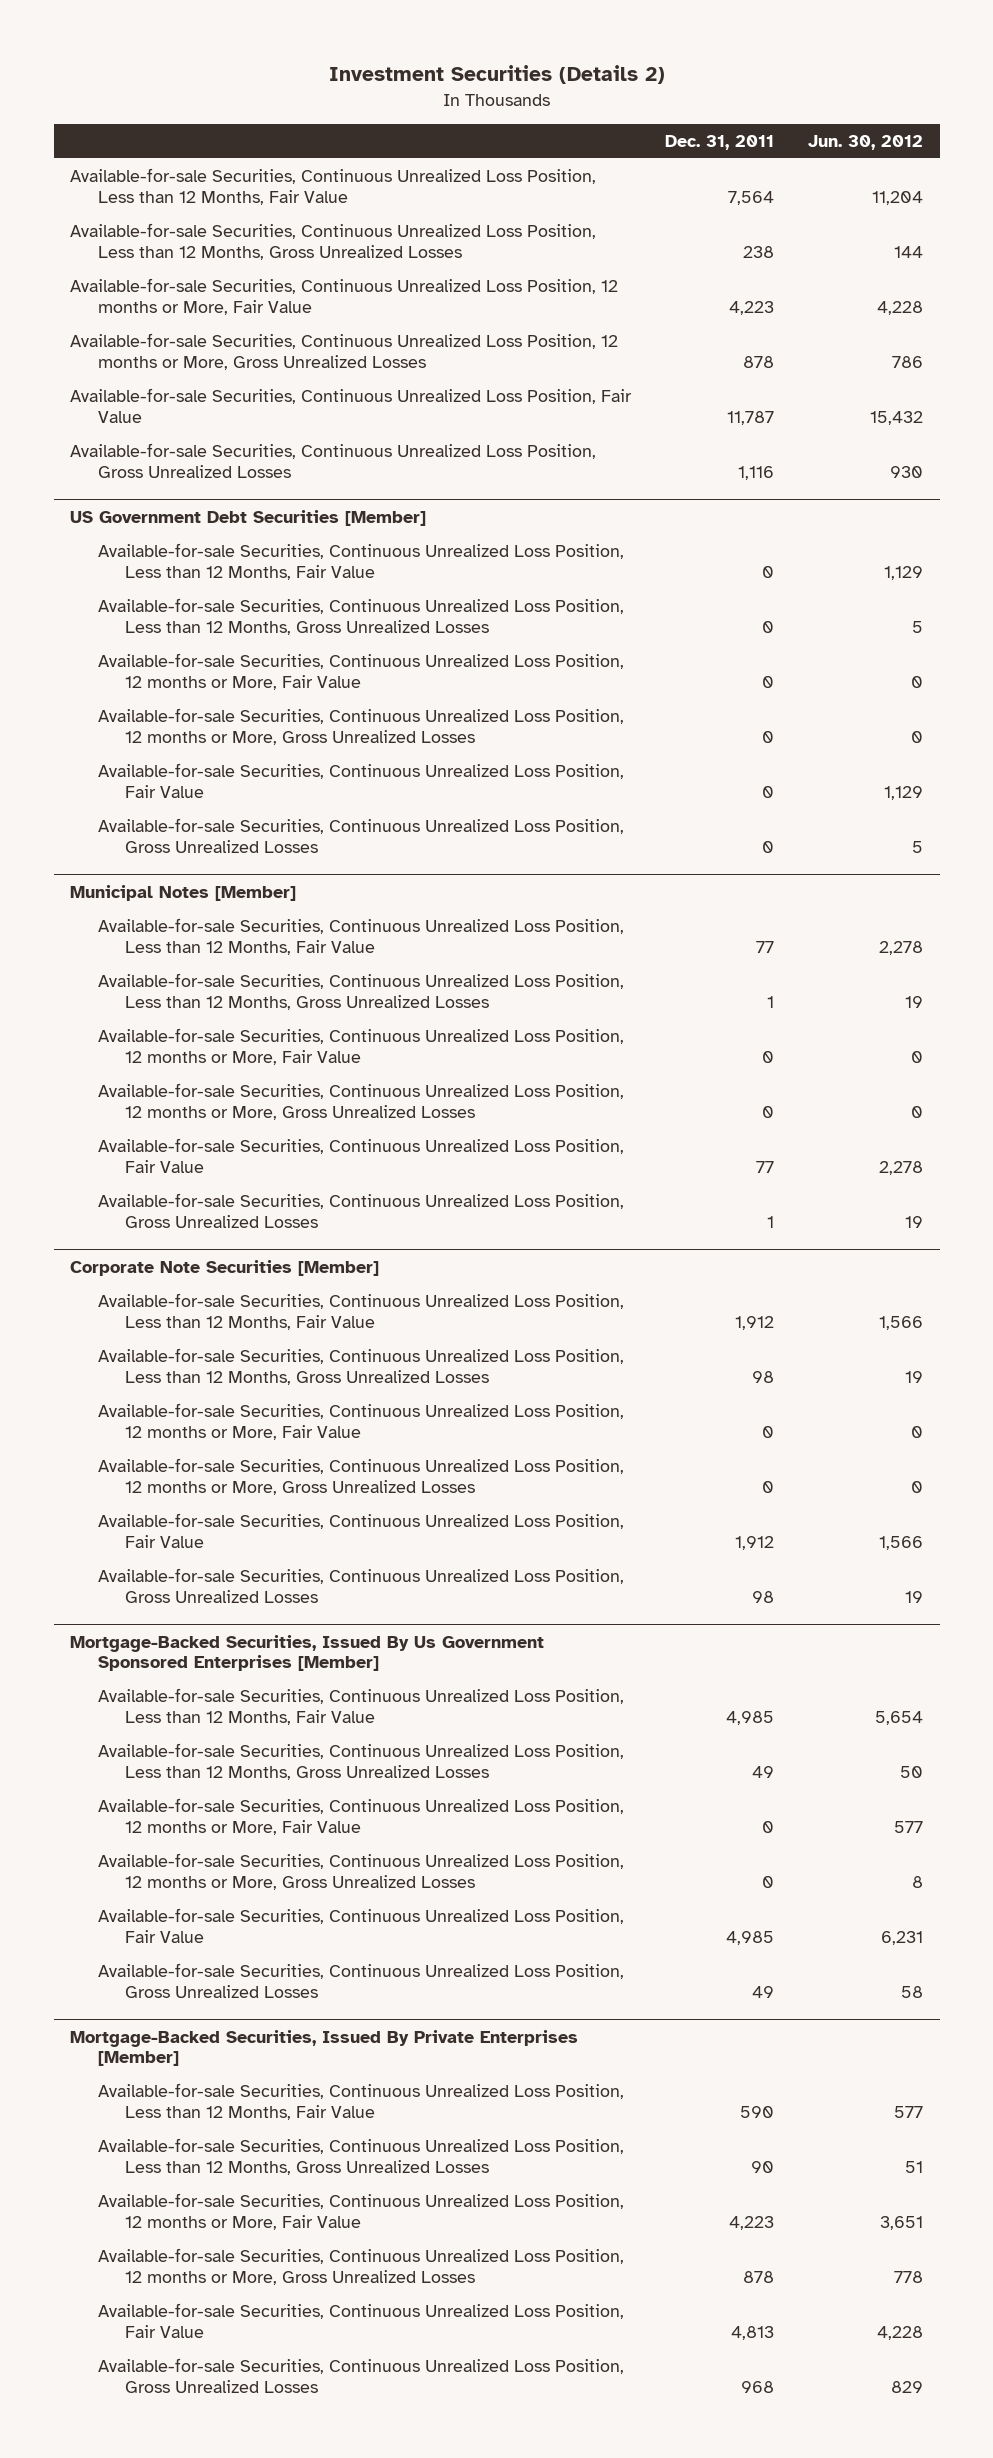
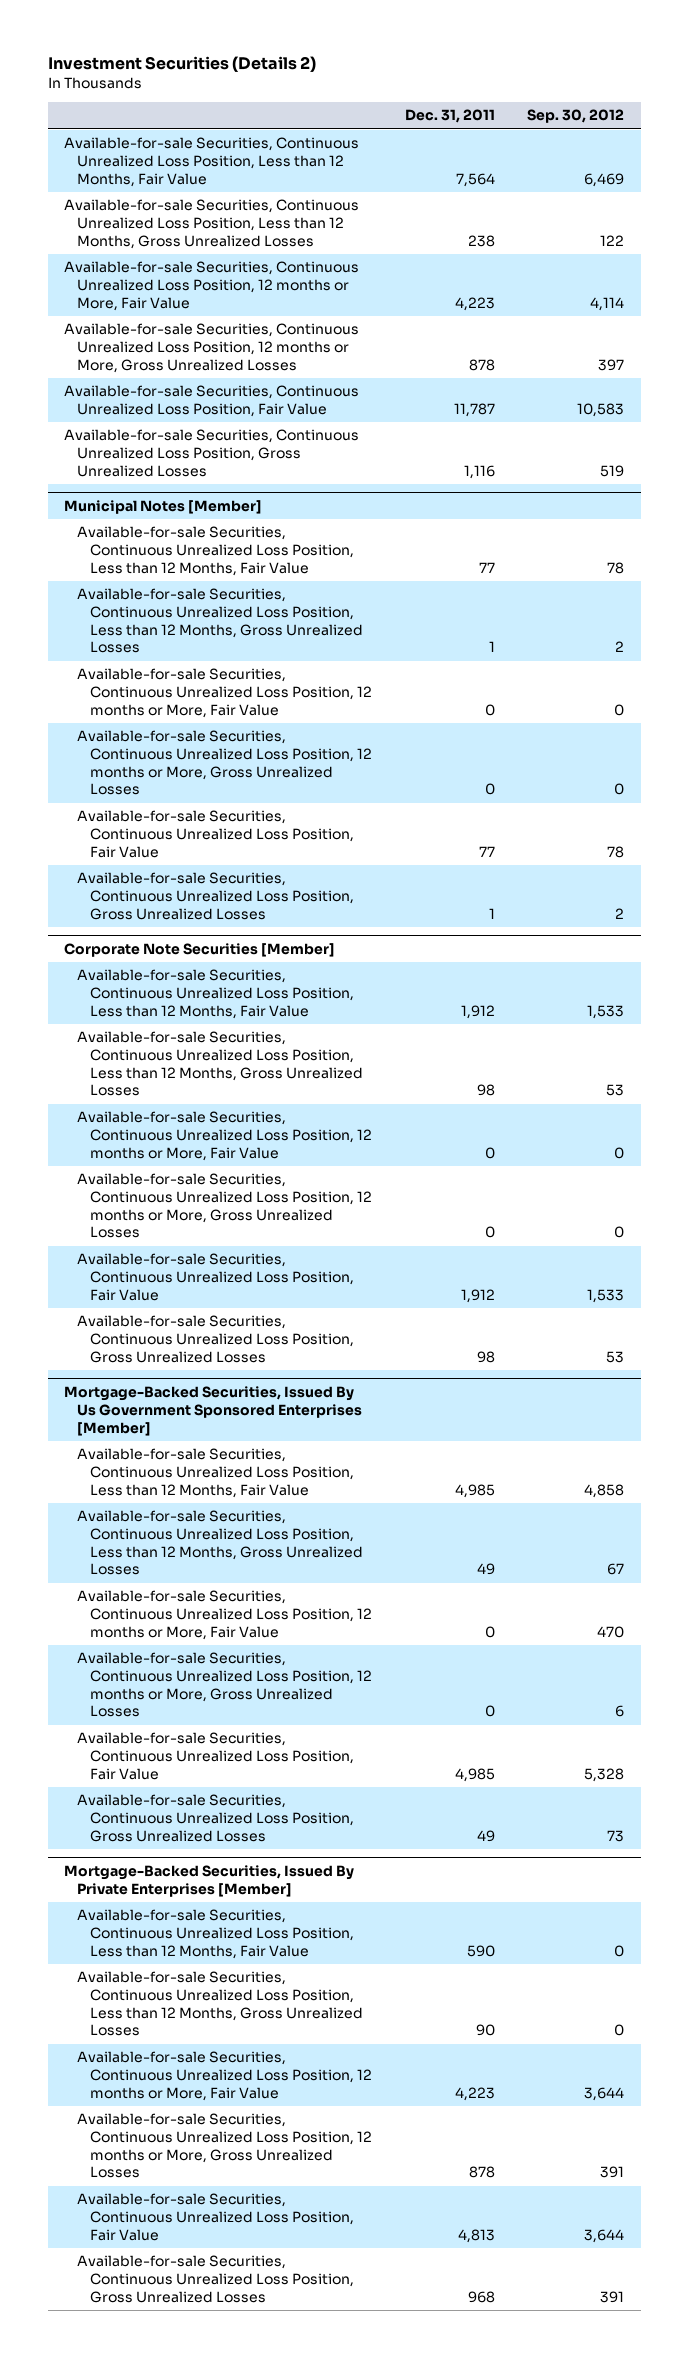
- | Dec. 31, 2011 | Jun. 30, 2012
+ | Dec. 31, 2011 | Sep. 30, 2012
- US Government Debt Securities [Member]
- Available-for-sale Securities, Continuous Unrealized Loss Position, Less than 12 Months, Fair Value | 0 | 1,129
- Available-for-sale Securities, Continuous Unrealized Loss Position, Less than 12 Months, Gross Unrealized Losses | 0 | 5
- Available-for-sale Securities, Continuous Unrealized Loss Position, 12 months or More, Fair Value | 0 | 0
- Available-for-sale Securities, Continuous Unrealized Loss Position, 12 months or More, Gross Unrealized Losses | 0 | 0
- Available-for-sale Securities, Continuous Unrealized Loss Position, Fair Value | 0 | 1,129
- Available-for-sale Securities, Continuous Unrealized Loss Position, Gross Unrealized Losses | 0 | 5

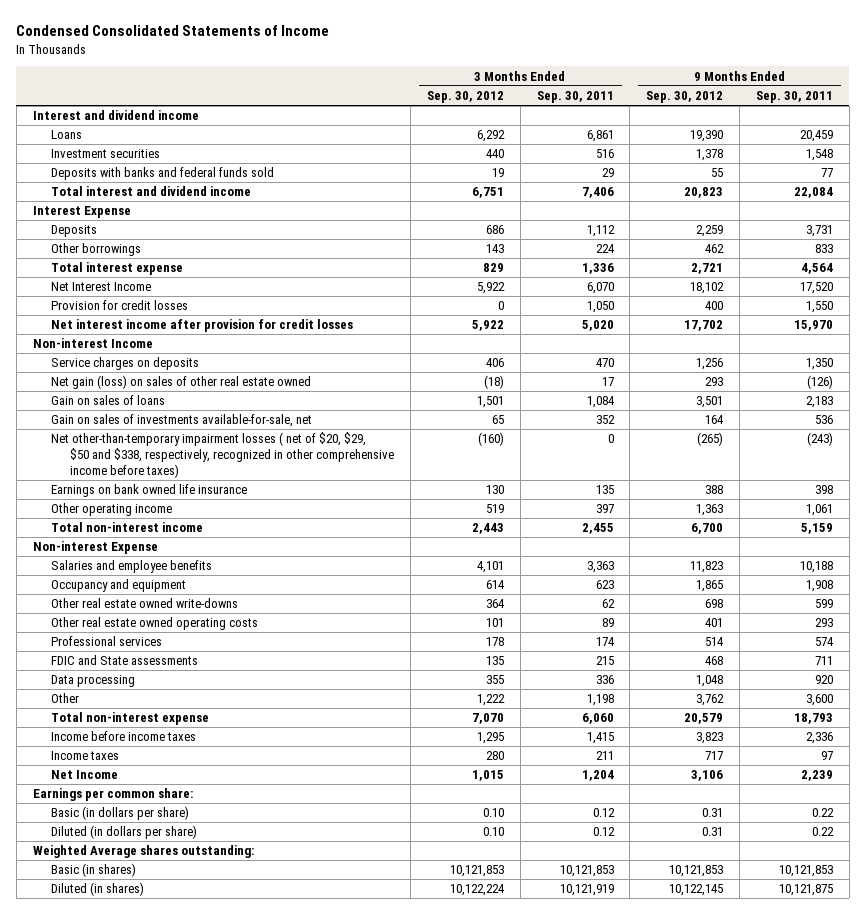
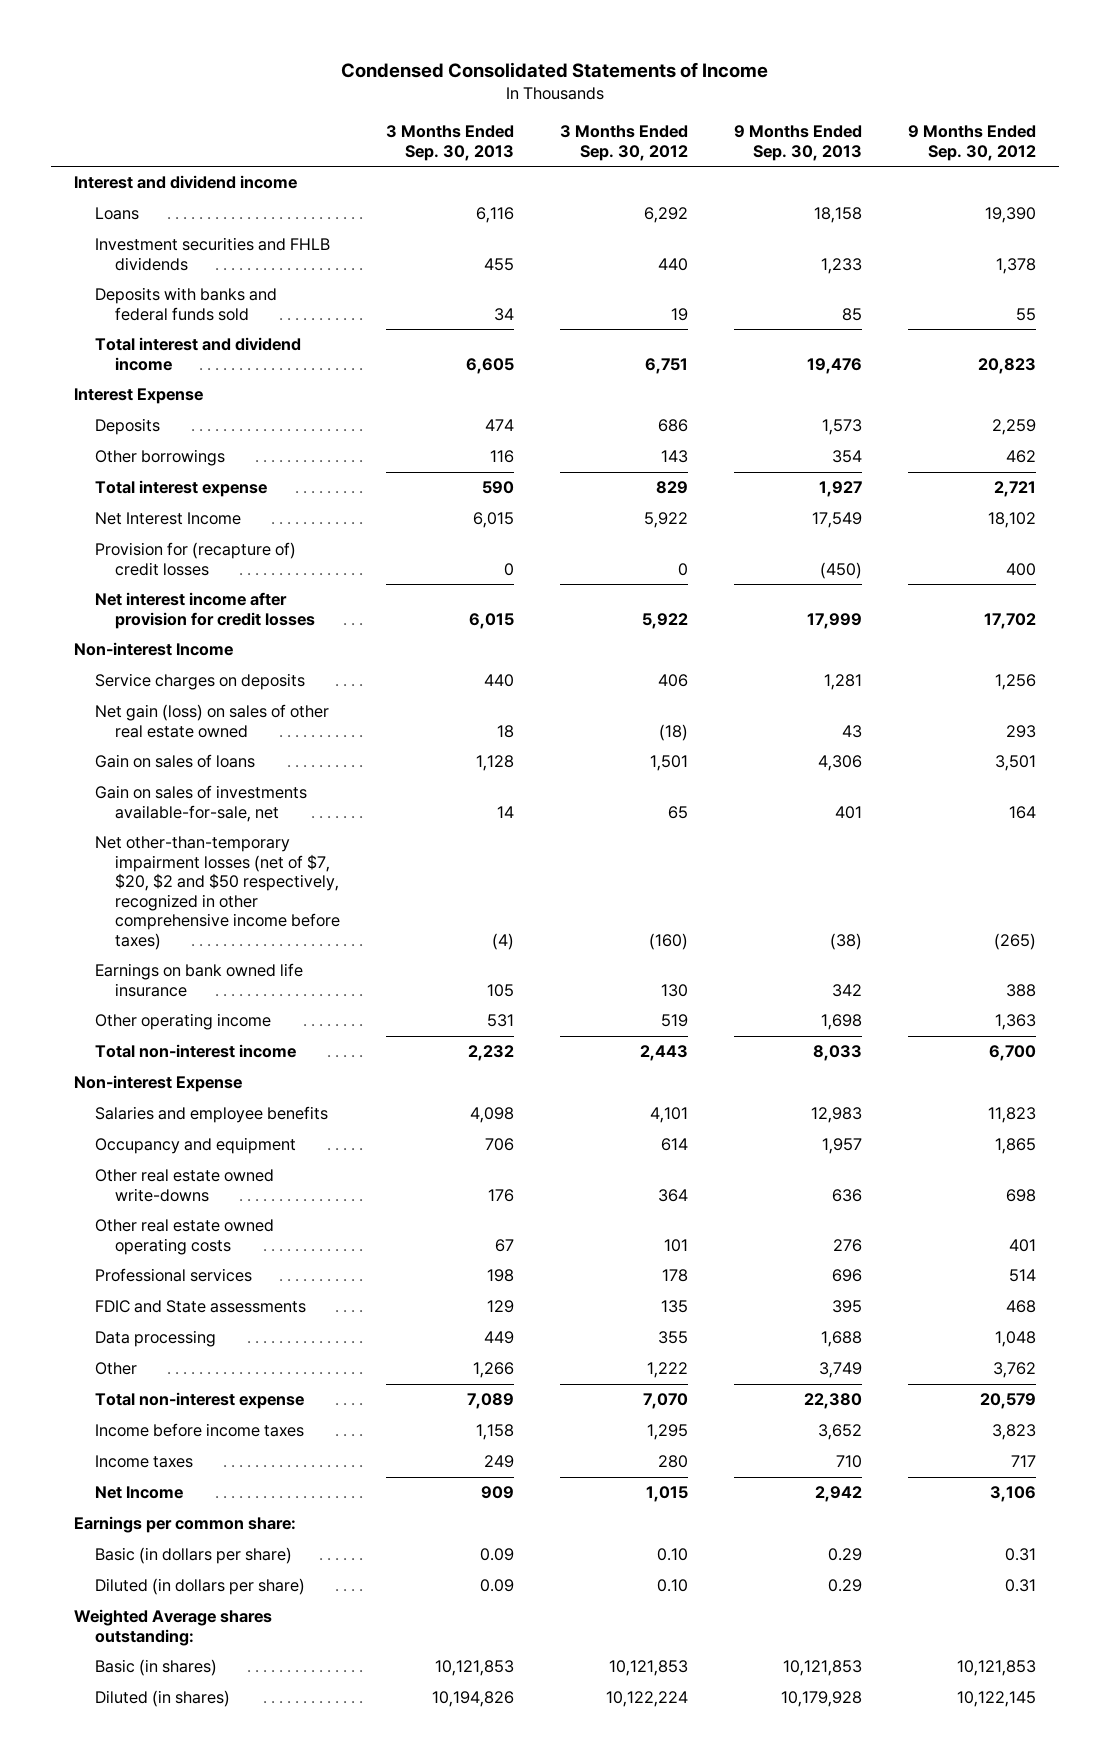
- | 3 Months Ended Sep. 30, 2012 | 3 Months Ended Sep. 30, 2011 | 9 Months Ended Sep. 30, 2012 | 9 Months Ended Sep. 30, 2011
+ | 3 Months Ended Sep. 30, 2013 | 3 Months Ended Sep. 30, 2012 | 9 Months Ended Sep. 30, 2013 | 9 Months Ended Sep. 30, 2012
- Investment securities | 440 | 516 | 1,378 | 1,548
+ Investment securities and FHLB dividends | 455 | 440 | 1,233 | 1,378
- Provision for credit losses | 0 | 1,050 | 400 | 1,550
+ Provision for (recapture of) credit losses | 0 | 0 | (450) | 400
- Net other-than-temporary impairment losses ( net of $20, $29, $50 and $338, respectively, recognized in other comprehensive income before taxes) | (160) | 0 | (265) | (243)
+ Net other-than-temporary impairment losses (net of $7, $20, $2 and $50 respectively, recognized in other comprehensive income before taxes) | (4) | (160) | (38) | (265)

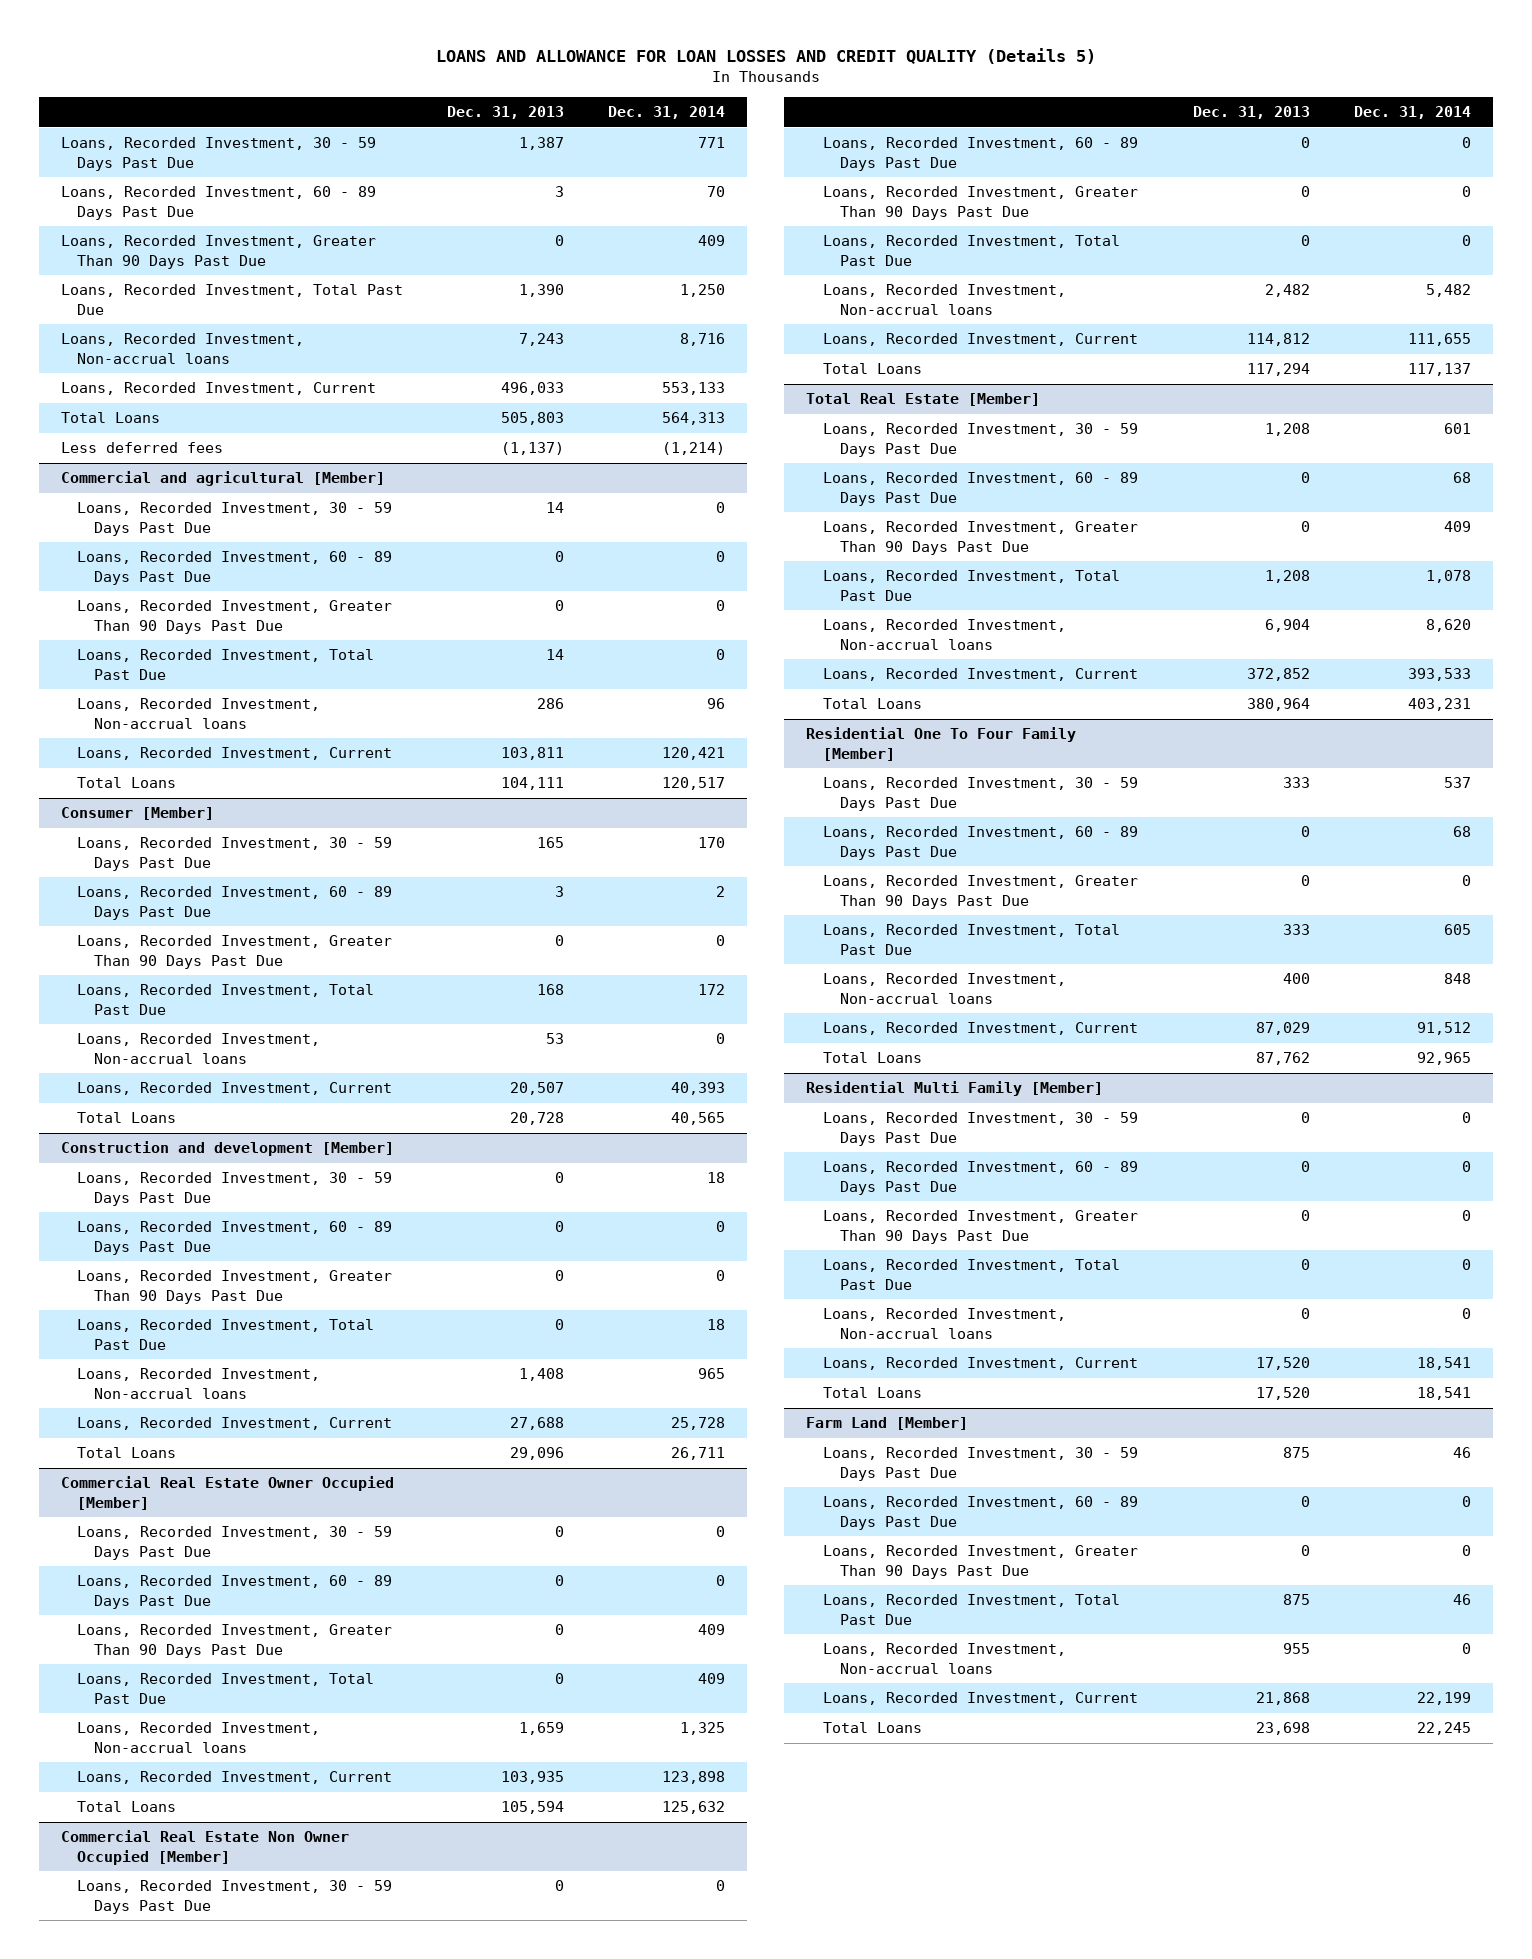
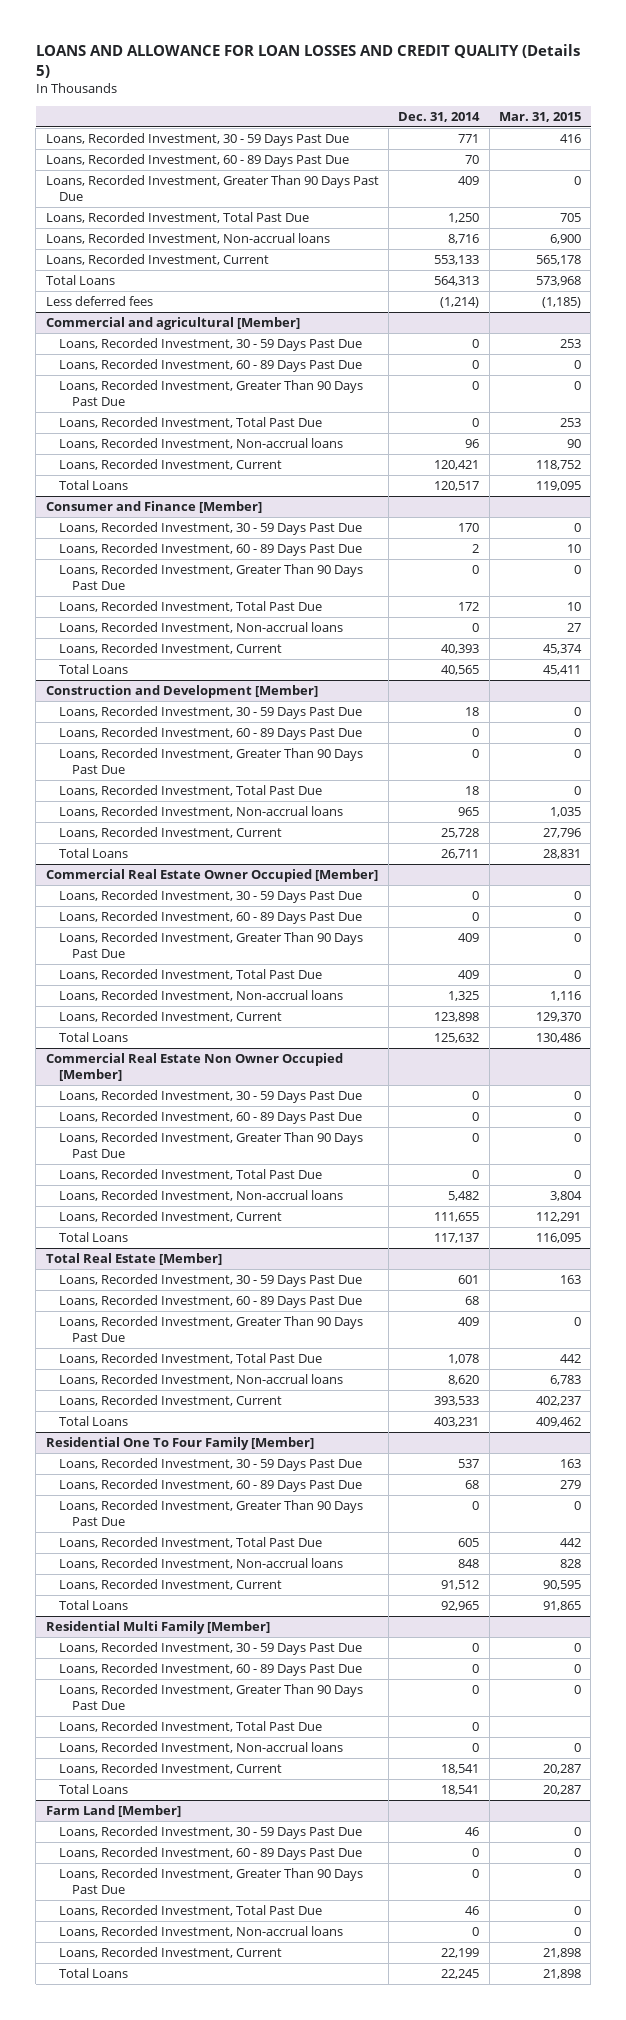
- | Dec. 31, 2013 | Dec. 31, 2014
+ | Dec. 31, 2014 | Mar. 31, 2015
- Consumer [Member]
+ Consumer and Finance [Member]
- Construction and development [Member]
+ Construction and Development [Member]

